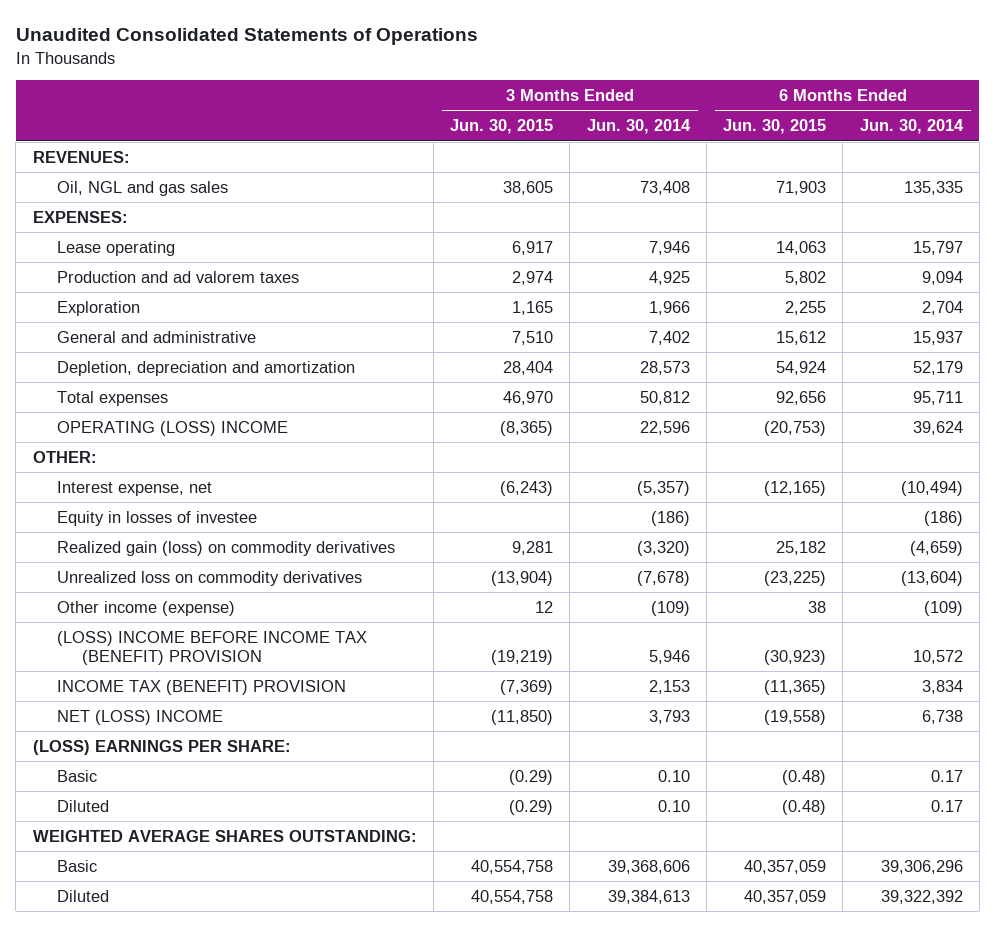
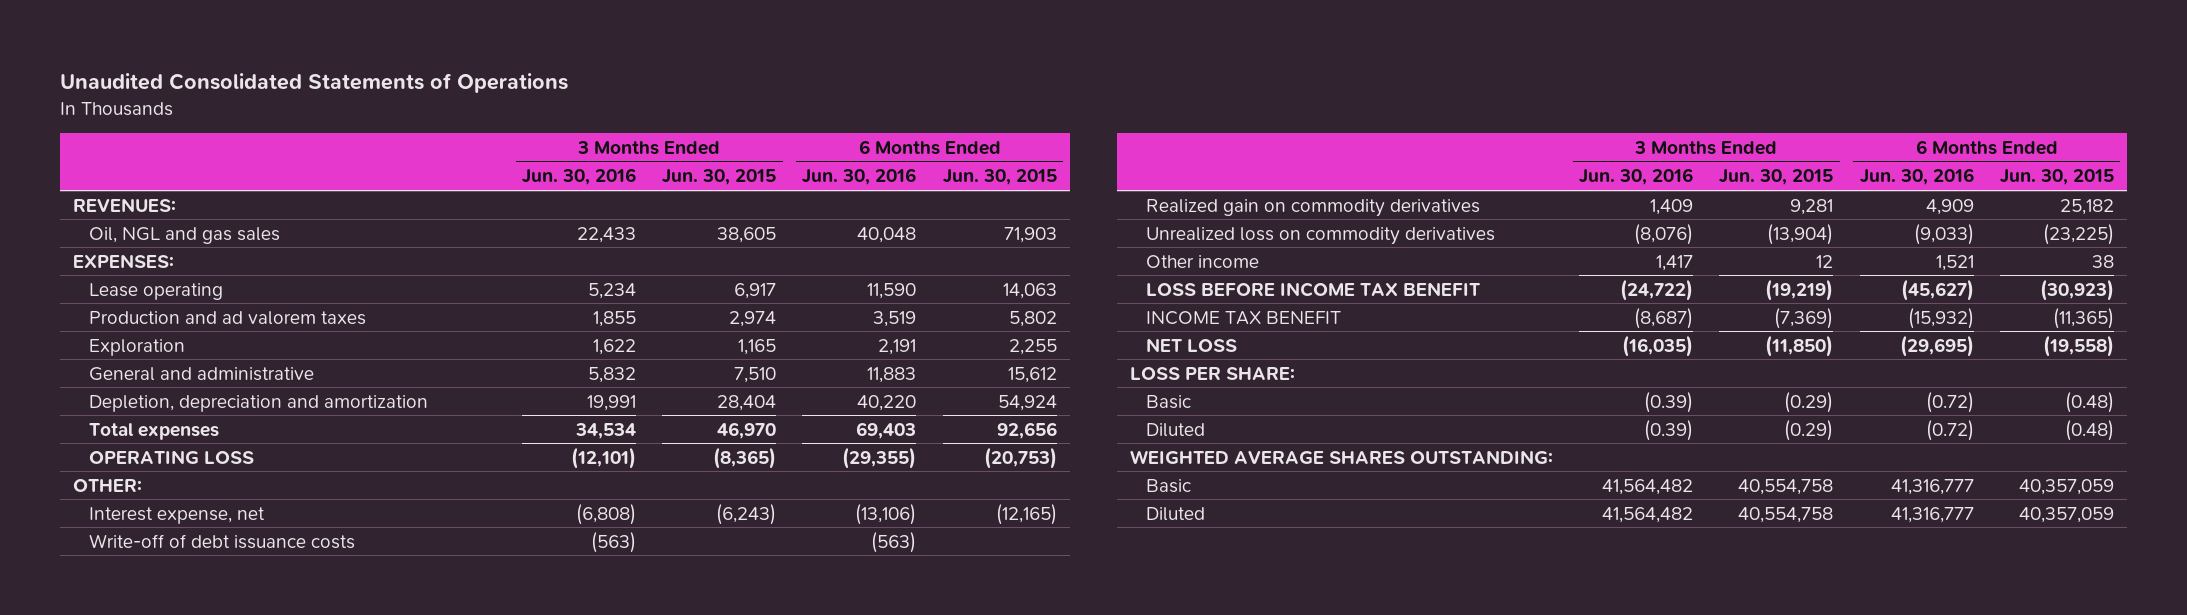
- | 3 Months Ended Jun. 30, 2015 | 3 Months Ended Jun. 30, 2014 | 6 Months Ended Jun. 30, 2015 | 6 Months Ended Jun. 30, 2014
+ | 3 Months Ended Jun. 30, 2016 | 3 Months Ended Jun. 30, 2015 | 6 Months Ended Jun. 30, 2016 | 6 Months Ended Jun. 30, 2015
- OPERATING (LOSS) INCOME | (8,365) | 22,596 | (20,753) | 39,624
+ OPERATING LOSS | (12,101) | (8,365) | (29,355) | (20,753)
- Equity in losses of investee | | (186) | | (186)
- Realized gain (loss) on commodity derivatives | 9,281 | (3,320) | 25,182 | (4,659)
+ Write-off of debt issuance costs | (563) | | (563) |
+ Realized gain on commodity derivatives | 1,409 | 9,281 | 4,909 | 25,182
- Other income (expense) | 12 | (109) | 38 | (109)
- (LOSS) INCOME BEFORE INCOME TAX (BENEFIT) PROVISION | (19,219) | 5,946 | (30,923) | 10,572
- INCOME TAX (BENEFIT) PROVISION | (7,369) | 2,153 | (11,365) | 3,834
- NET (LOSS) INCOME | (11,850) | 3,793 | (19,558) | 6,738
- (LOSS) EARNINGS PER SHARE:
+ Other income | 1,417 | 12 | 1,521 | 38
+ LOSS BEFORE INCOME TAX BENEFIT | (24,722) | (19,219) | (45,627) | (30,923)
+ INCOME TAX BENEFIT | (8,687) | (7,369) | (15,932) | (11,365)
+ NET LOSS | (16,035) | (11,850) | (29,695) | (19,558)
+ LOSS PER SHARE:

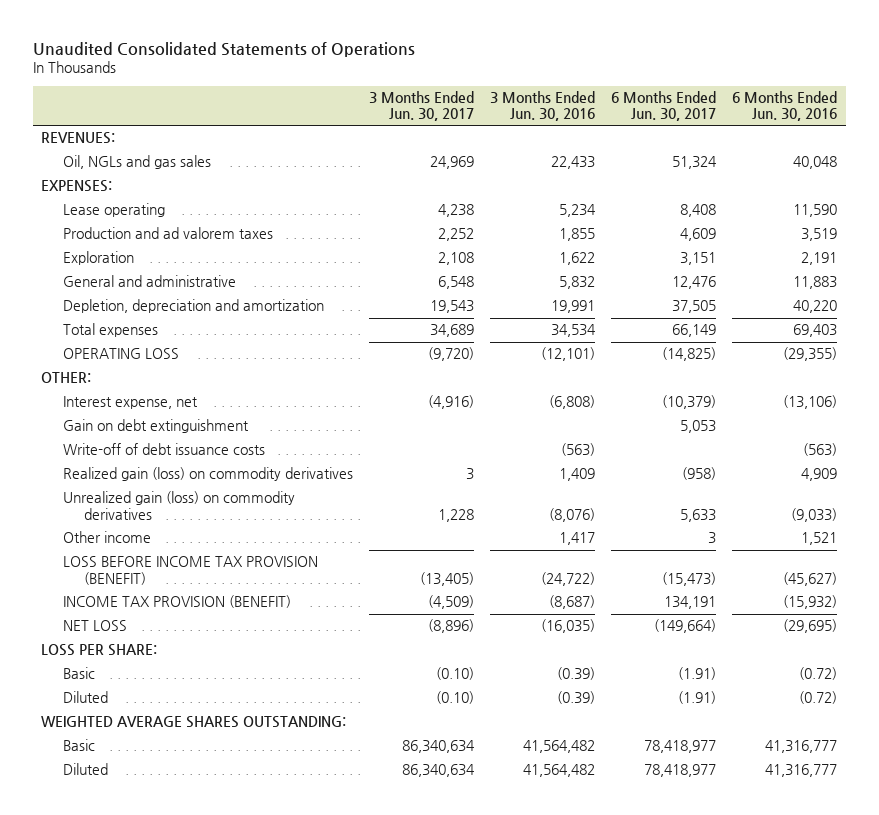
- | 3 Months Ended Jun. 30, 2016 | 3 Months Ended Jun. 30, 2015 | 6 Months Ended Jun. 30, 2016 | 6 Months Ended Jun. 30, 2015
+ | 3 Months Ended Jun. 30, 2017 | 3 Months Ended Jun. 30, 2016 | 6 Months Ended Jun. 30, 2017 | 6 Months Ended Jun. 30, 2016
- Oil, NGL and gas sales | 22,433 | 38,605 | 40,048 | 71,903
+ Oil, NGLs and gas sales | 24,969 | 22,433 | 51,324 | 40,048
+ Gain on debt extinguishment | | | 5,053 |
- Realized gain on commodity derivatives | 1,409 | 9,281 | 4,909 | 25,182
- Unrealized loss on commodity derivatives | (8,076) | (13,904) | (9,033) | (23,225)
+ Realized gain (loss) on commodity derivatives | 3 | 1,409 | (958) | 4,909
+ Unrealized gain (loss) on commodity derivatives | 1,228 | (8,076) | 5,633 | (9,033)
- LOSS BEFORE INCOME TAX BENEFIT | (24,722) | (19,219) | (45,627) | (30,923)
- INCOME TAX BENEFIT | (8,687) | (7,369) | (15,932) | (11,365)
+ LOSS BEFORE INCOME TAX PROVISION (BENEFIT) | (13,405) | (24,722) | (15,473) | (45,627)
+ INCOME TAX PROVISION (BENEFIT) | (4,509) | (8,687) | 134,191 | (15,932)

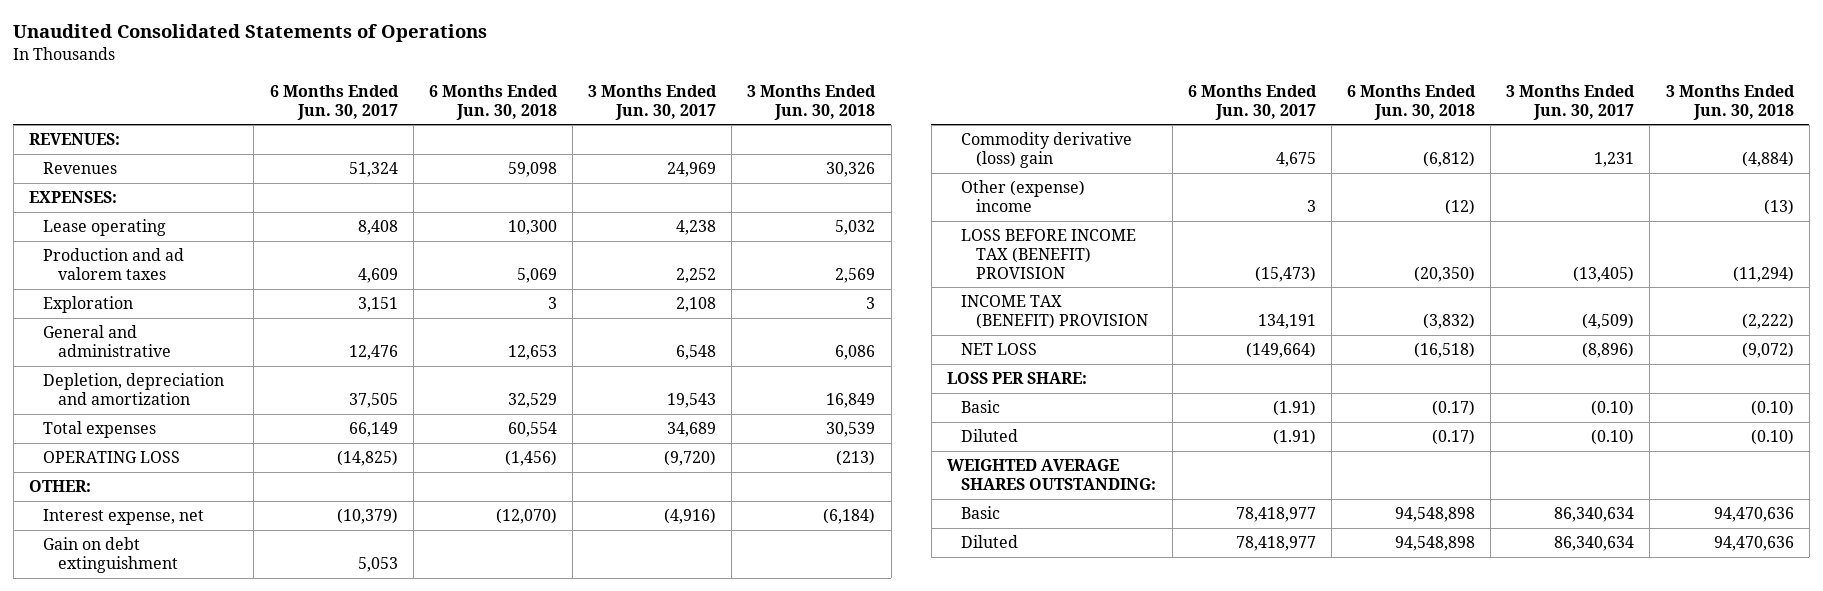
- | 3 Months Ended Jun. 30, 2017 | 3 Months Ended Jun. 30, 2016 | 6 Months Ended Jun. 30, 2017 | 6 Months Ended Jun. 30, 2016
+ | 6 Months Ended Jun. 30, 2017 | 6 Months Ended Jun. 30, 2018 | 3 Months Ended Jun. 30, 2017 | 3 Months Ended Jun. 30, 2018
- Oil, NGLs and gas sales | 24,969 | 22,433 | 51,324 | 40,048
+ Revenues | 51,324 | 59,098 | 24,969 | 30,326
- Write-off of debt issuance costs | | (563) | | (563)
- Realized gain (loss) on commodity derivatives | 3 | 1,409 | (958) | 4,909
- Unrealized gain (loss) on commodity derivatives | 1,228 | (8,076) | 5,633 | (9,033)
- Other income | | 1,417 | 3 | 1,521
- LOSS BEFORE INCOME TAX PROVISION (BENEFIT) | (13,405) | (24,722) | (15,473) | (45,627)
- INCOME TAX PROVISION (BENEFIT) | (4,509) | (8,687) | 134,191 | (15,932)
+ Commodity derivative (loss) gain | 4,675 | (6,812) | 1,231 | (4,884)
+ Other (expense) income | 3 | (12) | | (13)
+ LOSS BEFORE INCOME TAX (BENEFIT) PROVISION | (15,473) | (20,350) | (13,405) | (11,294)
+ INCOME TAX (BENEFIT) PROVISION | 134,191 | (3,832) | (4,509) | (2,222)

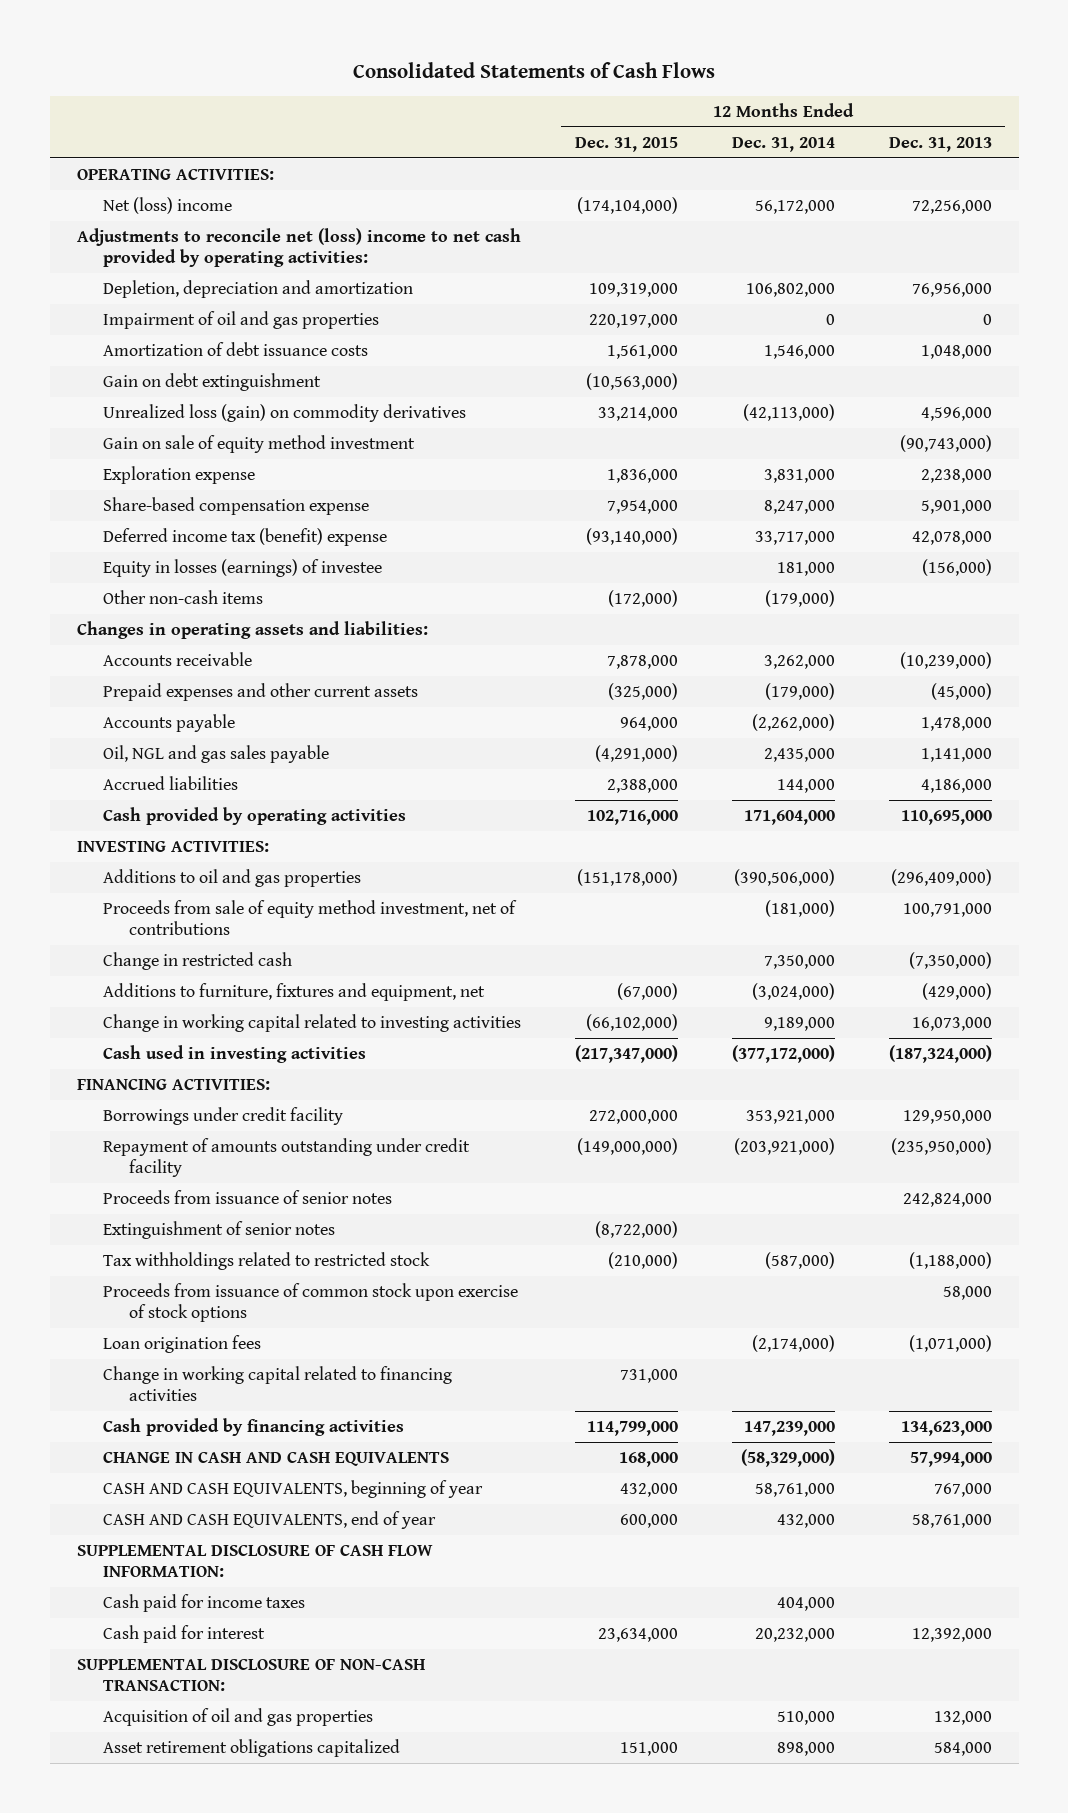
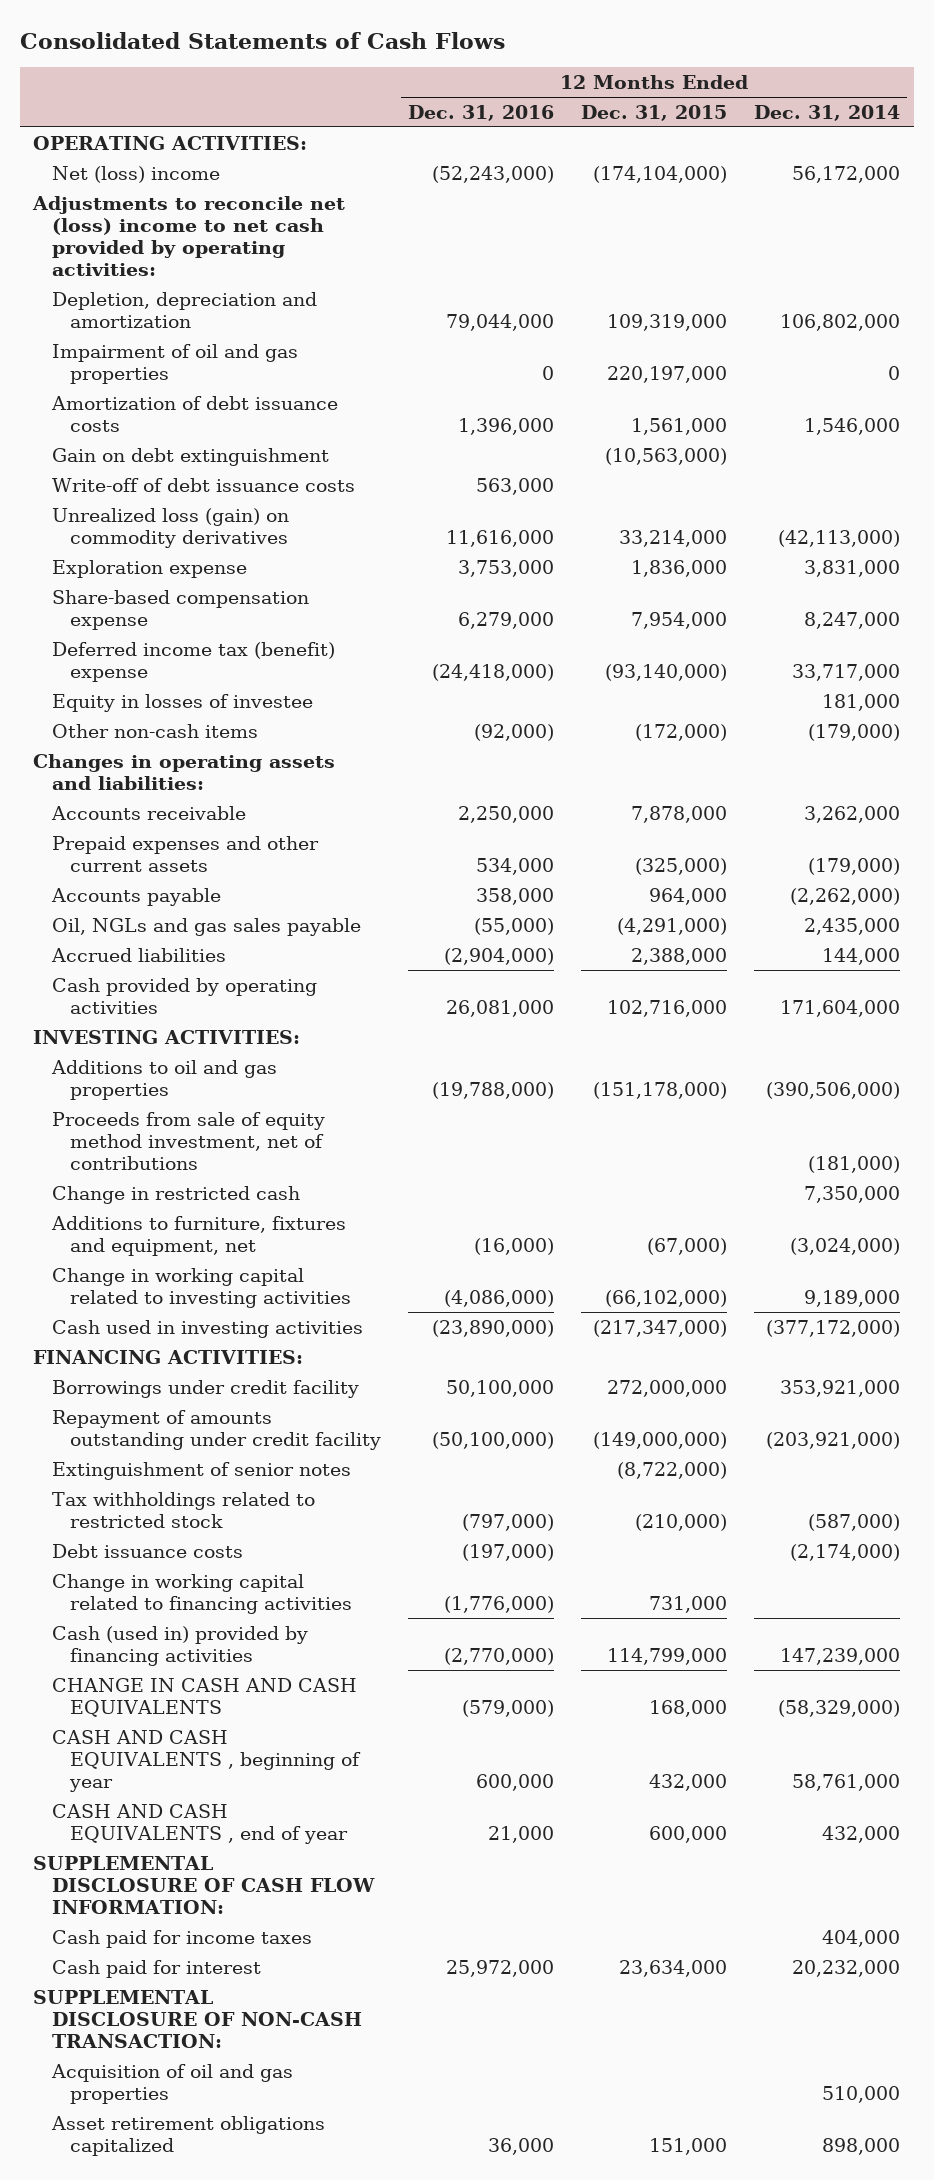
- | 12 Months Ended Dec. 31, 2015 | 12 Months Ended Dec. 31, 2014 | 12 Months Ended Dec. 31, 2013
+ | 12 Months Ended Dec. 31, 2016 | 12 Months Ended Dec. 31, 2015 | 12 Months Ended Dec. 31, 2014
+ Write-off of debt issuance costs | 563,000 | |
- Gain on sale of equity method investment | | | (90,743,000)
- Equity in losses (earnings) of investee | | 181,000 | (156,000)
+ Equity in losses of investee | | | 181,000
- Oil, NGL and gas sales payable | (4,291,000) | 2,435,000 | 1,141,000
+ Oil, NGLs and gas sales payable | (55,000) | (4,291,000) | 2,435,000
- Proceeds from issuance of senior notes | | | 242,824,000
- Proceeds from issuance of common stock upon exercise of stock options | | | 58,000
- Loan origination fees | | (2,174,000) | (1,071,000)
+ Debt issuance costs | (197,000) | | (2,174,000)
- Cash provided by financing activities | 114,799,000 | 147,239,000 | 134,623,000
+ Cash (used in) provided by financing activities | (2,770,000) | 114,799,000 | 147,239,000
- CASH AND CASH EQUIVALENTS, beginning of year | 432,000 | 58,761,000 | 767,000
- CASH AND CASH EQUIVALENTS, end of year | 600,000 | 432,000 | 58,761,000
+ CASH AND CASH EQUIVALENTS , beginning of year | 600,000 | 432,000 | 58,761,000
+ CASH AND CASH EQUIVALENTS , end of year | 21,000 | 600,000 | 432,000

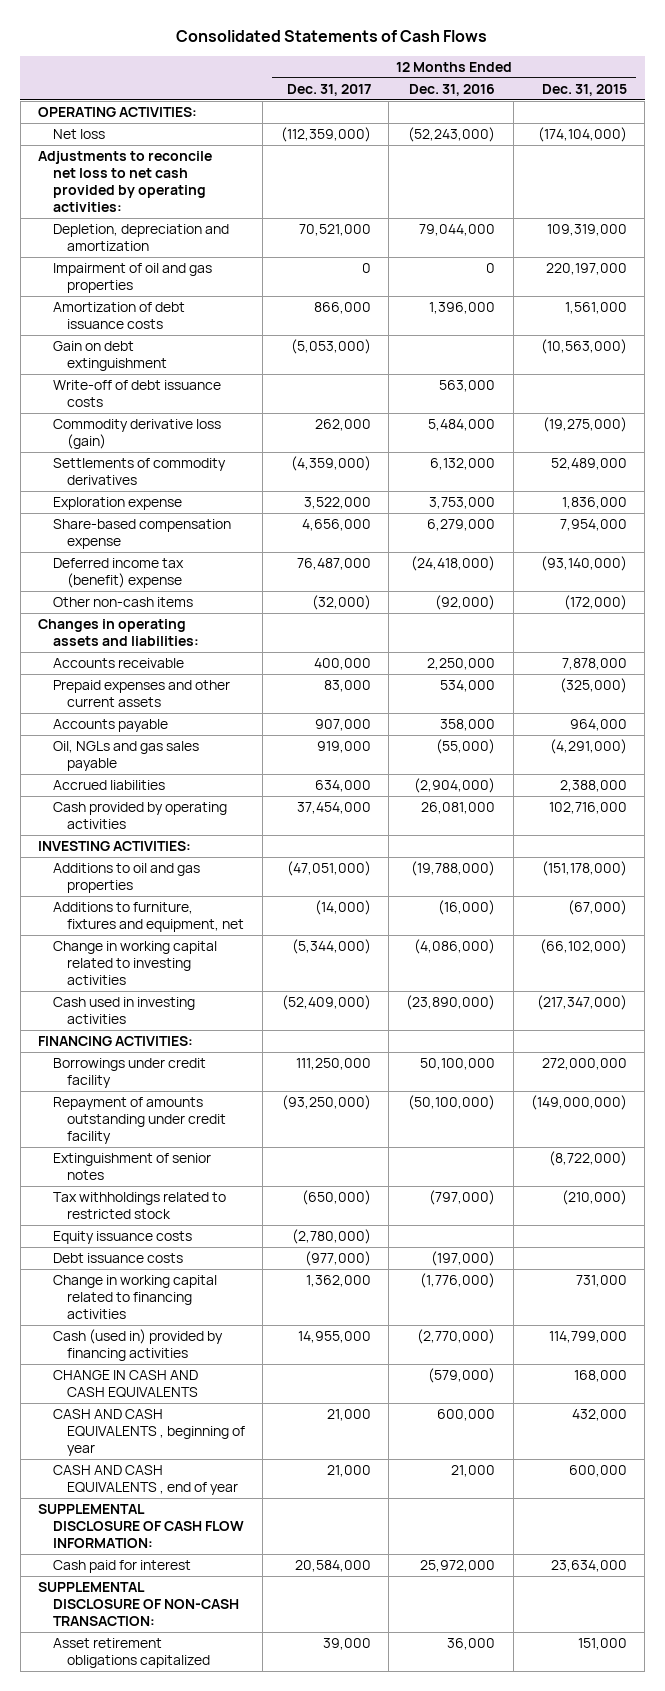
- | 12 Months Ended Dec. 31, 2016 | 12 Months Ended Dec. 31, 2015 | 12 Months Ended Dec. 31, 2014
+ | 12 Months Ended Dec. 31, 2017 | 12 Months Ended Dec. 31, 2016 | 12 Months Ended Dec. 31, 2015
- Net (loss) income | (52,243,000) | (174,104,000) | 56,172,000
- Adjustments to reconcile net (loss) income to net cash provided by operating activities:
+ Net loss | (112,359,000) | (52,243,000) | (174,104,000)
+ Adjustments to reconcile net loss to net cash provided by operating activities:
- Unrealized loss (gain) on commodity derivatives | 11,616,000 | 33,214,000 | (42,113,000)
+ Commodity derivative loss (gain) | 262,000 | 5,484,000 | (19,275,000)
+ Settlements of commodity derivatives | (4,359,000) | 6,132,000 | 52,489,000
- Equity in losses of investee | | | 181,000
- Proceeds from sale of equity method investment, net of contributions | | | (181,000)
- Change in restricted cash | | | 7,350,000
+ Equity issuance costs | (2,780,000) | |
- Cash paid for income taxes | | | 404,000
- Acquisition of oil and gas properties | | | 510,000

